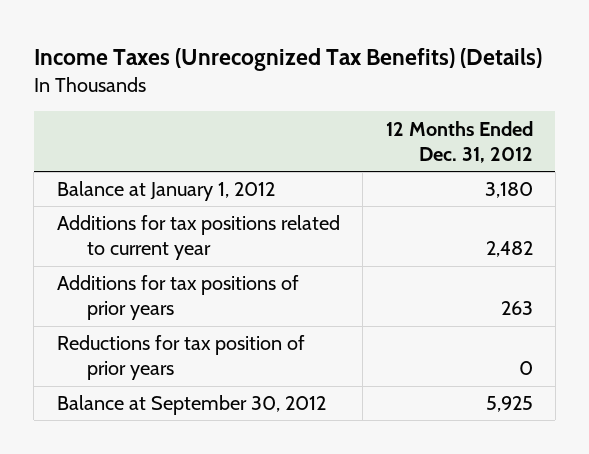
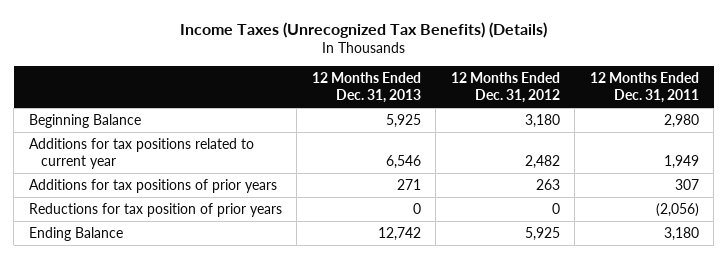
- | 12 Months Ended Dec. 31, 2012
+ | 12 Months Ended Dec. 31, 2013 | 12 Months Ended Dec. 31, 2012 | 12 Months Ended Dec. 31, 2011
- Balance at January 1, 2012 | 3,180
+ Beginning Balance | 5,925 | 3,180 | 2,980
- Balance at September 30, 2012 | 5,925
+ Ending Balance | 12,742 | 5,925 | 3,180

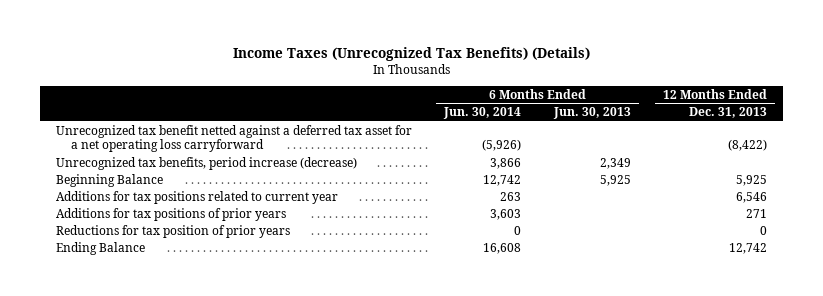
- | 12 Months Ended Dec. 31, 2013 | 12 Months Ended Dec. 31, 2012 | 12 Months Ended Dec. 31, 2011
+ | 6 Months Ended Jun. 30, 2014 | 6 Months Ended Jun. 30, 2013 | 12 Months Ended Dec. 31, 2013
+ Unrecognized tax benefit netted against a deferred tax asset for a net operating loss carryforward | (5,926) | | (8,422)
+ Unrecognized tax benefits, period increase (decrease) | 3,866 | 2,349 |

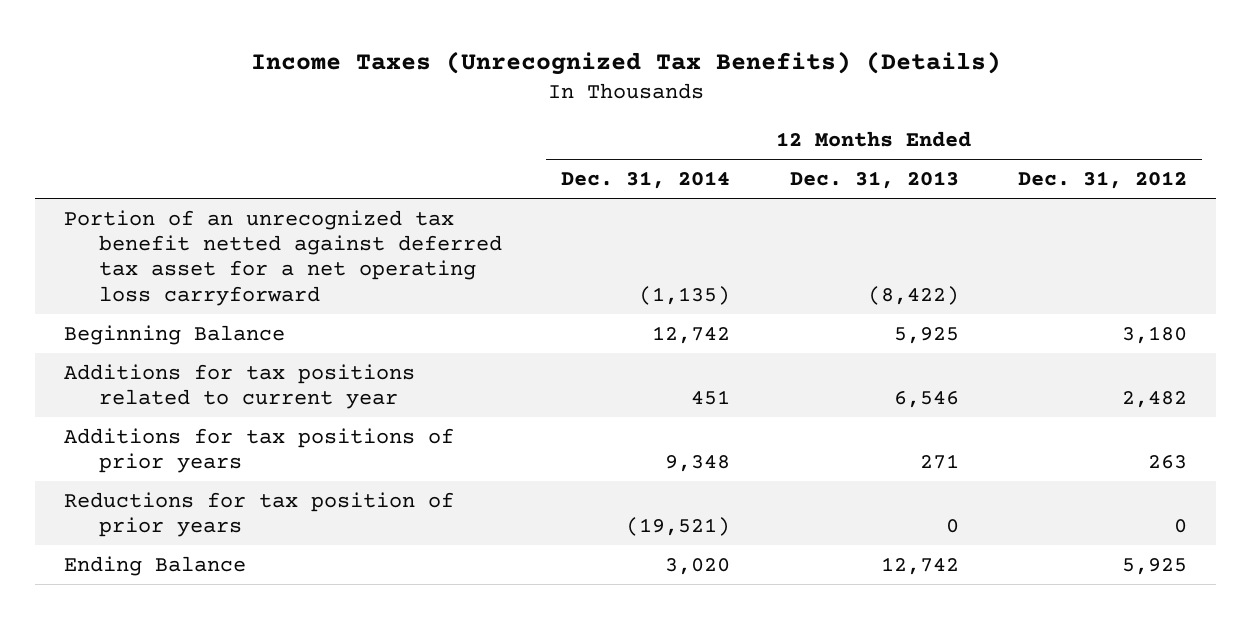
- | 6 Months Ended Jun. 30, 2014 | 6 Months Ended Jun. 30, 2013 | 12 Months Ended Dec. 31, 2013
+ | 12 Months Ended Dec. 31, 2014 | 12 Months Ended Dec. 31, 2013 | 12 Months Ended Dec. 31, 2012
- Unrecognized tax benefit netted against a deferred tax asset for a net operating loss carryforward | (5,926) | | (8,422)
- Unrecognized tax benefits, period increase (decrease) | 3,866 | 2,349 |
+ Portion of an unrecognized tax benefit netted against deferred tax asset for a net operating loss carryforward | (1,135) | (8,422) |

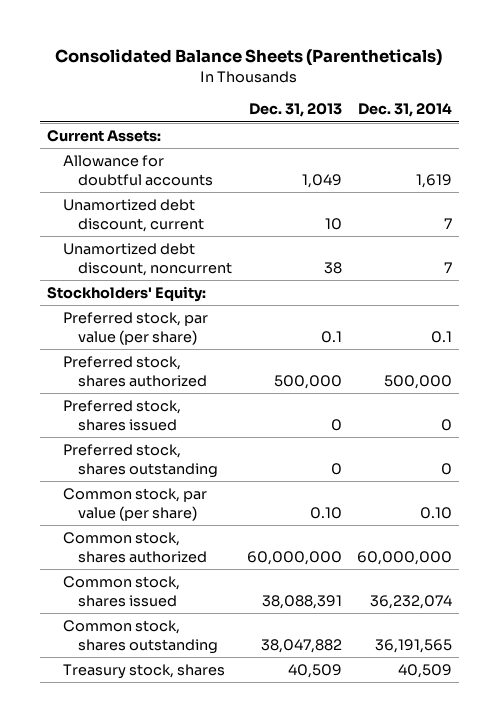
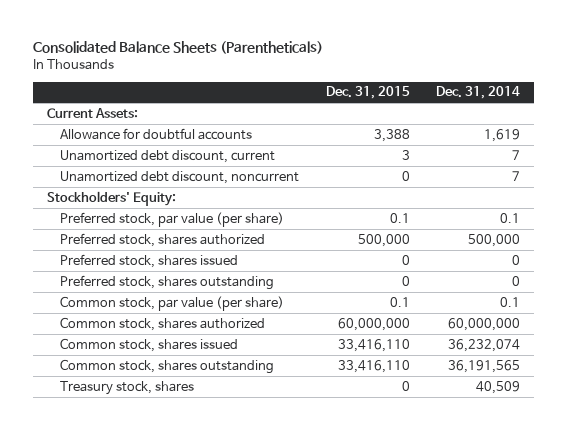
- | Dec. 31, 2013 | Dec. 31, 2014
+ | Dec. 31, 2015 | Dec. 31, 2014
- Common stock, par value (per share) | 0.10 | 0.10
+ Common stock, par value (per share) | 0.1 | 0.1

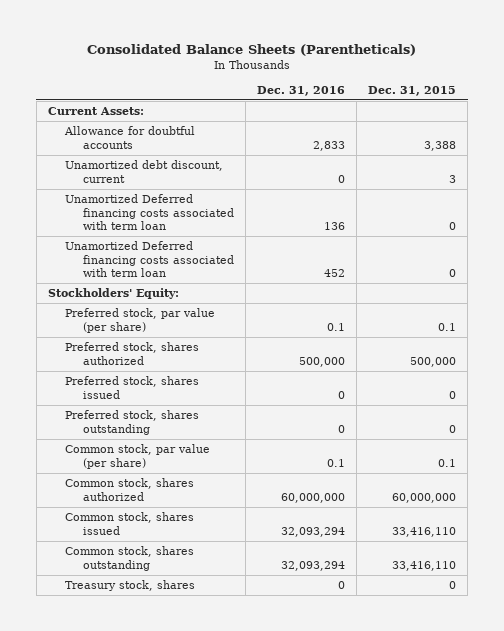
- | Dec. 31, 2015 | Dec. 31, 2014
+ | Dec. 31, 2016 | Dec. 31, 2015
- Unamortized debt discount, noncurrent | 0 | 7
+ Unamortized Deferred financing costs associated with term loan | 136 | 0
+ Unamortized Deferred financing costs associated with term loan | 452 | 0

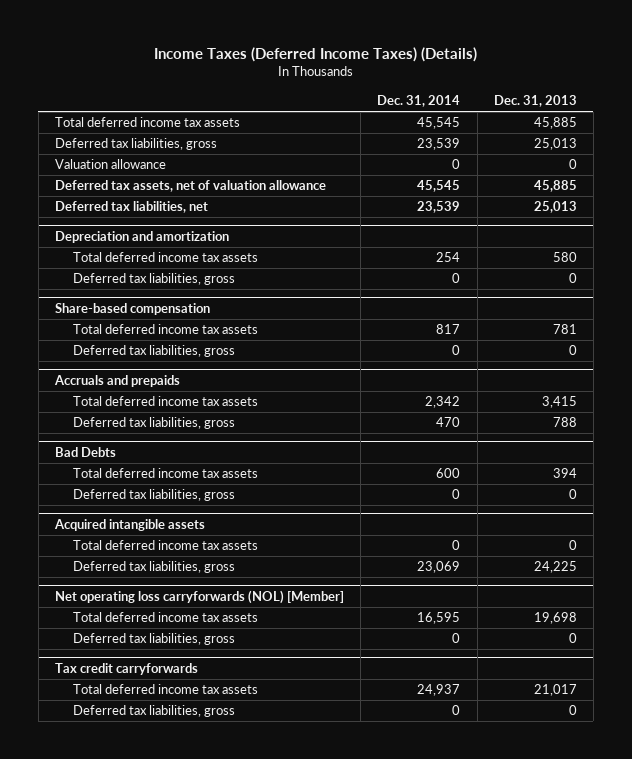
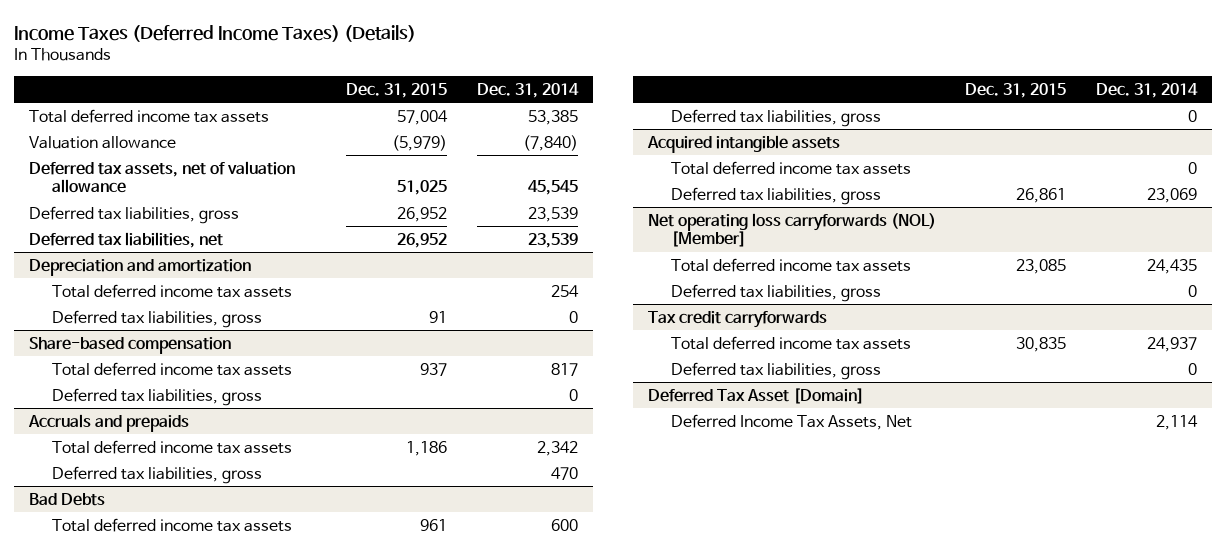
- | Dec. 31, 2014 | Dec. 31, 2013
+ | Dec. 31, 2015 | Dec. 31, 2014
- Total deferred income tax assets | 45,545 | 45,885
- Valuation allowance | 0 | 0
+ Total deferred income tax assets | 57,004 | 53,385
+ Valuation allowance | (5,979) | (7,840)
moved down: Deferred tax liabilities, gross | 26,952 | 23,539
@ Net operating loss carryforwards (NOL) [Member]
- Total deferred income tax assets | 16,595 | 19,698
+ Total deferred income tax assets | 23,085 | 24,435
+ Deferred Tax Asset [Domain]
+ Deferred Income Tax Assets, Net | | 2,114

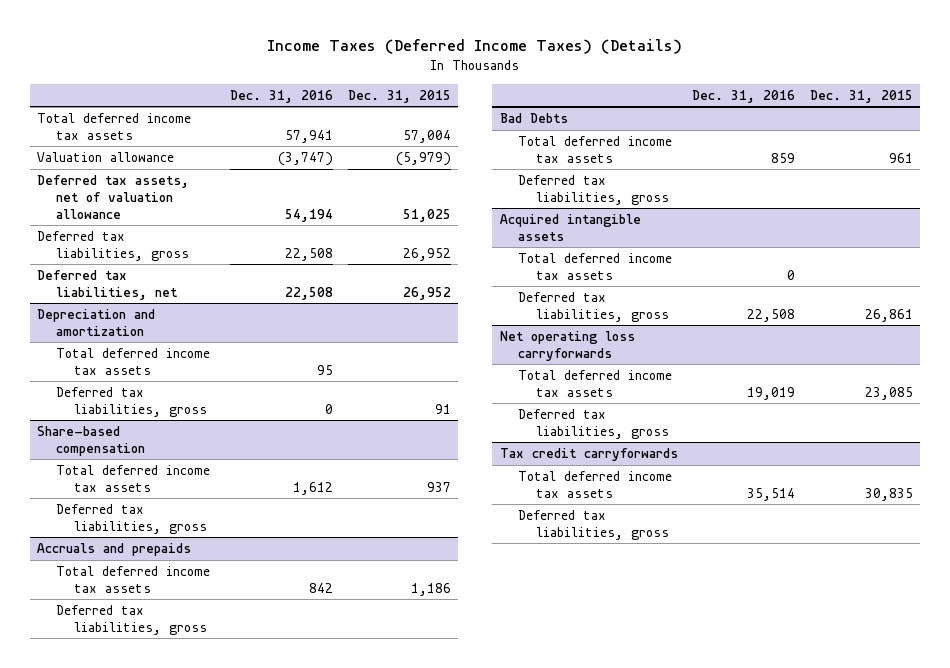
- | Dec. 31, 2015 | Dec. 31, 2014
+ | Dec. 31, 2016 | Dec. 31, 2015
- Net operating loss carryforwards (NOL) [Member]
+ Net operating loss carryforwards
- Deferred Tax Asset [Domain]
- Deferred Income Tax Assets, Net | | 2,114

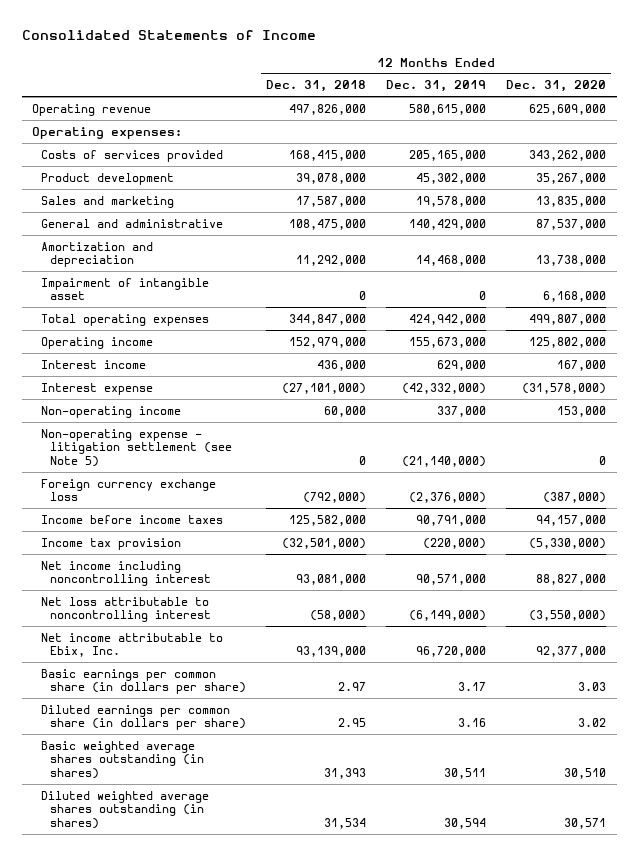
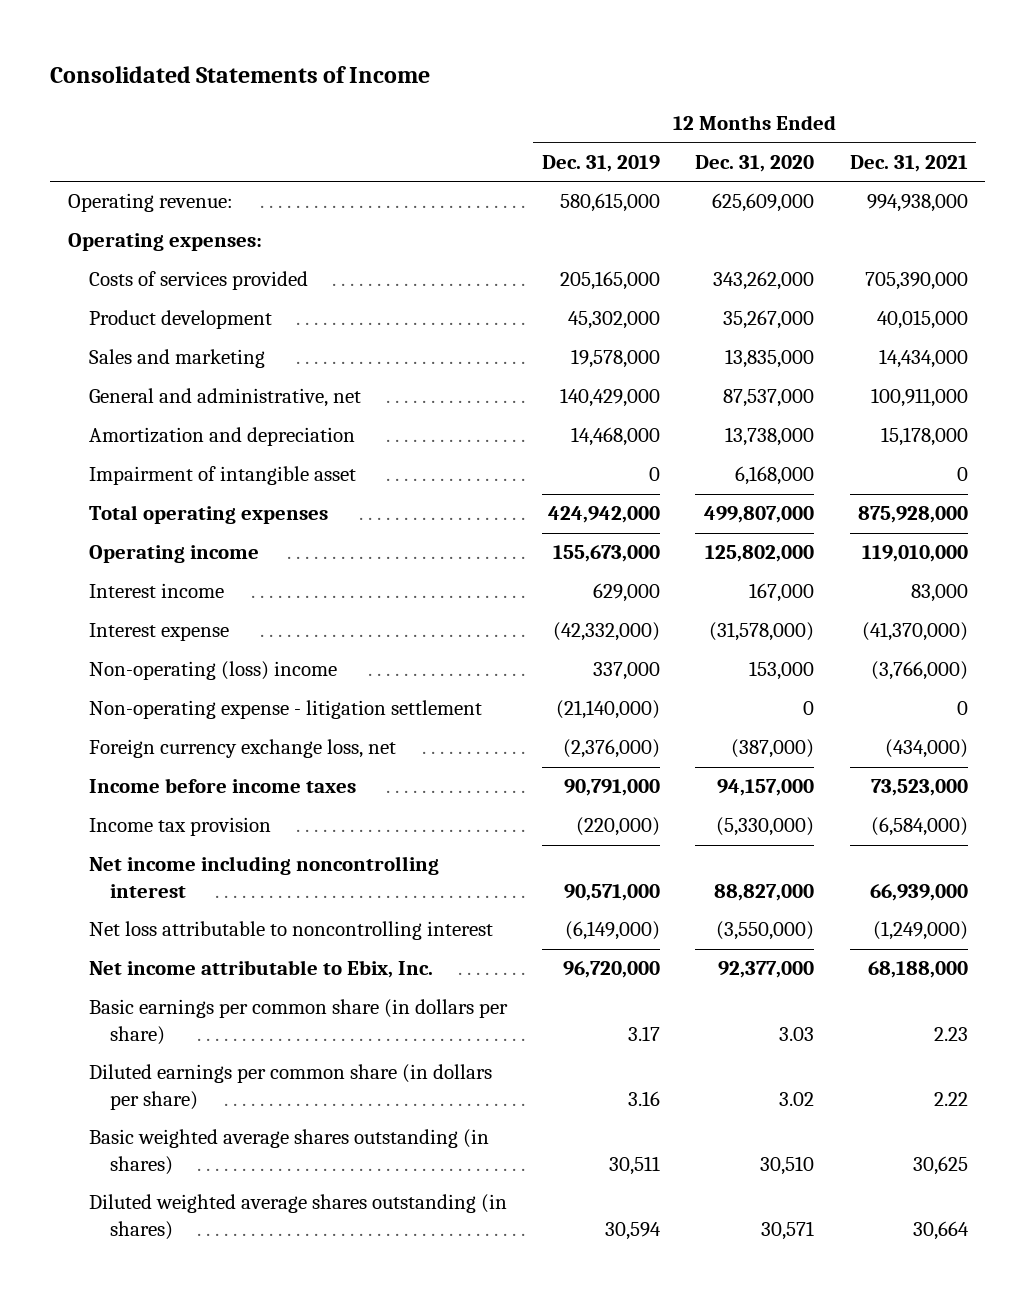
- | 12 Months Ended Dec. 31, 2018 | 12 Months Ended Dec. 31, 2019 | 12 Months Ended Dec. 31, 2020
+ | 12 Months Ended Dec. 31, 2019 | 12 Months Ended Dec. 31, 2020 | 12 Months Ended Dec. 31, 2021
- Operating revenue | 497,826,000 | 580,615,000 | 625,609,000
+ Operating revenue: | 580,615,000 | 625,609,000 | 994,938,000
- General and administrative | 108,475,000 | 140,429,000 | 87,537,000
+ General and administrative, net | 140,429,000 | 87,537,000 | 100,911,000
- Non-operating income | 60,000 | 337,000 | 153,000
- Non-operating expense - litigation settlement (see Note 5) | 0 | (21,140,000) | 0
- Foreign currency exchange loss | (792,000) | (2,376,000) | (387,000)
+ Non-operating (loss) income | 337,000 | 153,000 | (3,766,000)
+ Non-operating expense - litigation settlement | (21,140,000) | 0 | 0
+ Foreign currency exchange loss, net | (2,376,000) | (387,000) | (434,000)

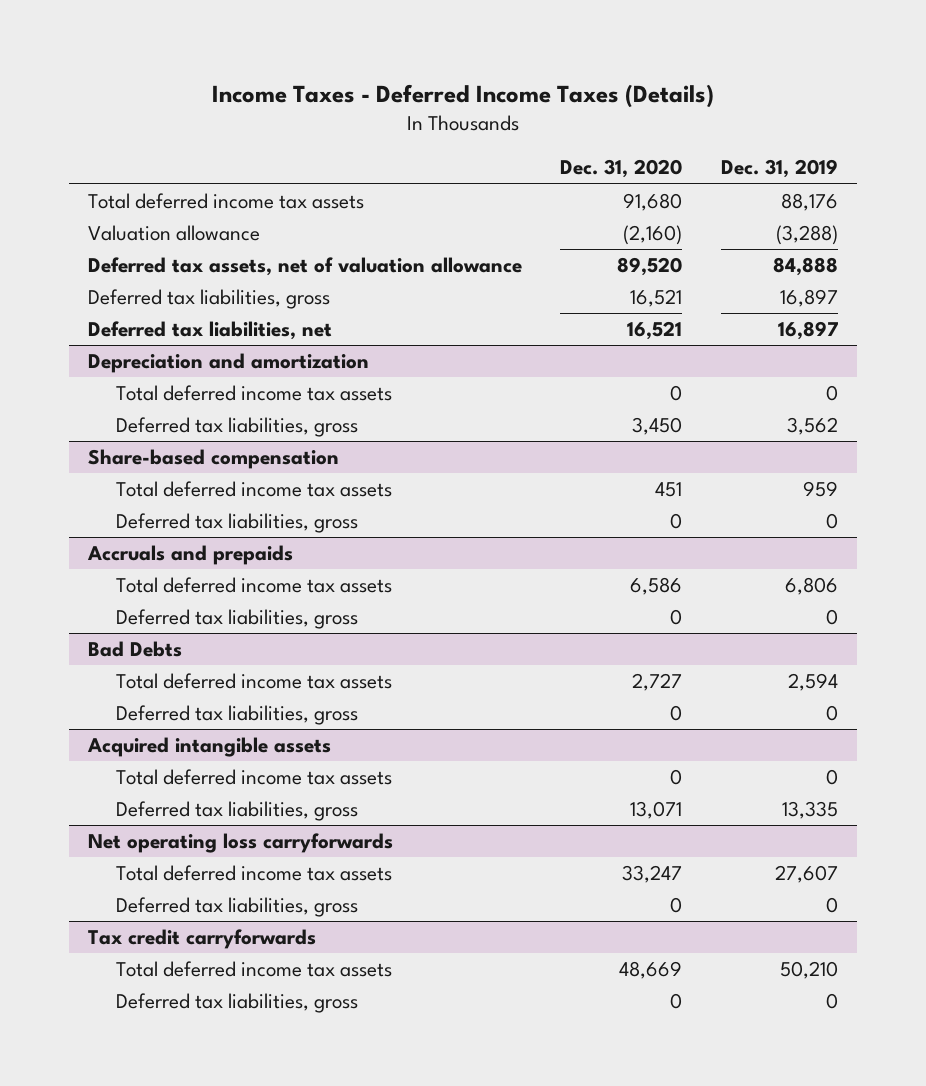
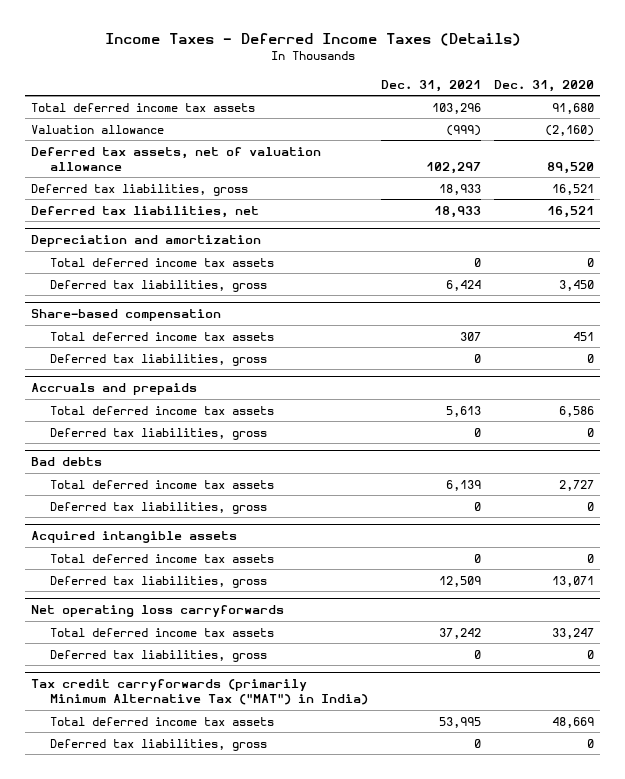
- | Dec. 31, 2020 | Dec. 31, 2019
+ | Dec. 31, 2021 | Dec. 31, 2020
- Bad Debts
+ Bad debts
- Tax credit carryforwards
+ Tax credit carryforwards (primarily Minimum Alternative Tax ("MAT") in India)

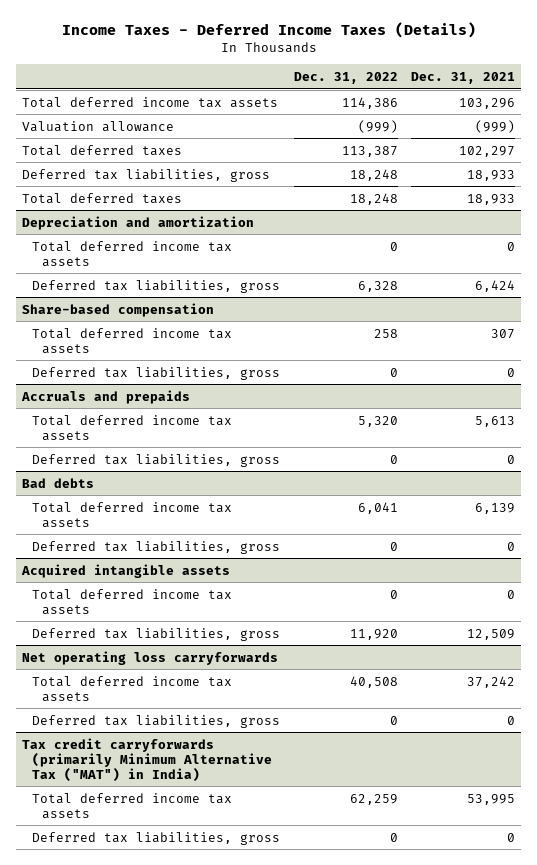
- | Dec. 31, 2021 | Dec. 31, 2020
+ | Dec. 31, 2022 | Dec. 31, 2021
- Deferred tax assets, net of valuation allowance | 102,297 | 89,520
+ Total deferred taxes | 113,387 | 102,297
- Deferred tax liabilities, net | 18,933 | 16,521
+ Total deferred taxes | 18,248 | 18,933

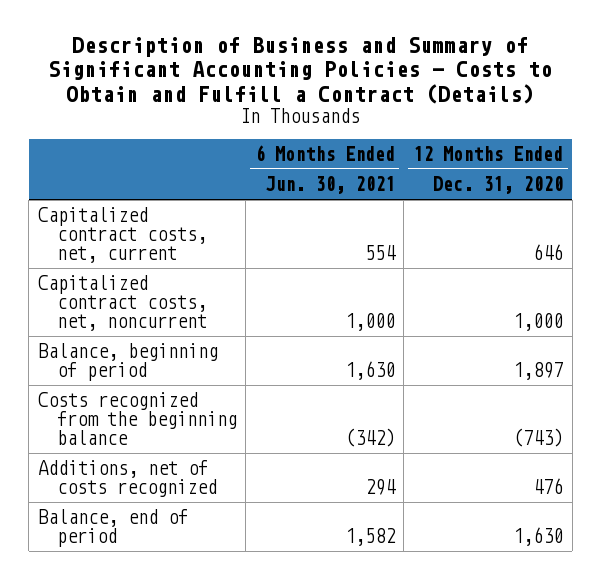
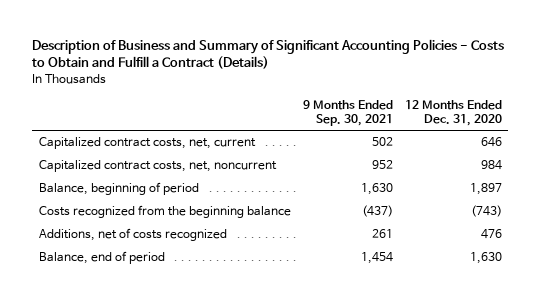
- | 6 Months Ended Jun. 30, 2021 | 12 Months Ended Dec. 31, 2020
+ | 9 Months Ended Sep. 30, 2021 | 12 Months Ended Dec. 31, 2020
- Capitalized contract costs, net, noncurrent | 1,000 | 1,000
+ Capitalized contract costs, net, noncurrent | 952 | 984

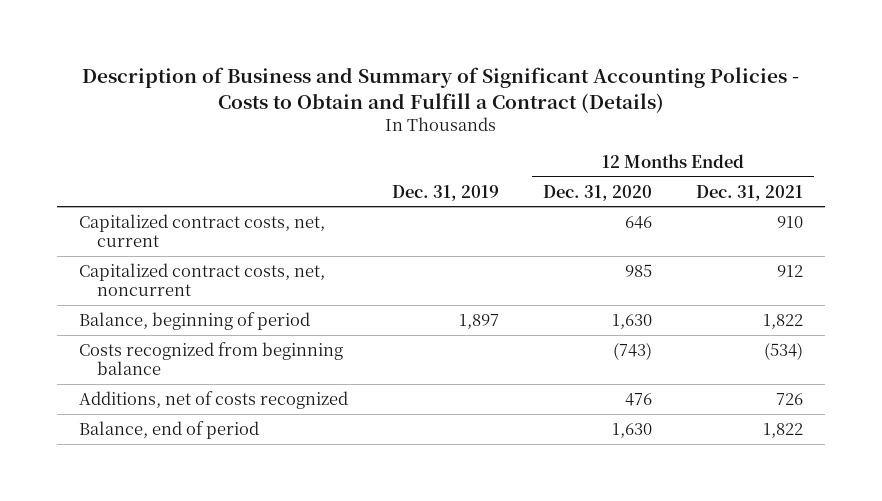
- | 9 Months Ended Sep. 30, 2021 | 12 Months Ended Dec. 31, 2020
+ | Dec. 31, 2019 | 12 Months Ended Dec. 31, 2020 | 12 Months Ended Dec. 31, 2021
- Capitalized contract costs, net, noncurrent | 952 | 984
- Balance, beginning of period | 1,630 | 1,897
- Costs recognized from the beginning balance | (437) | (743)
+ Capitalized contract costs, net, noncurrent | | 985 | 912
+ Balance, beginning of period | 1,897 | 1,630 | 1,822
+ Costs recognized from beginning balance | | (743) | (534)

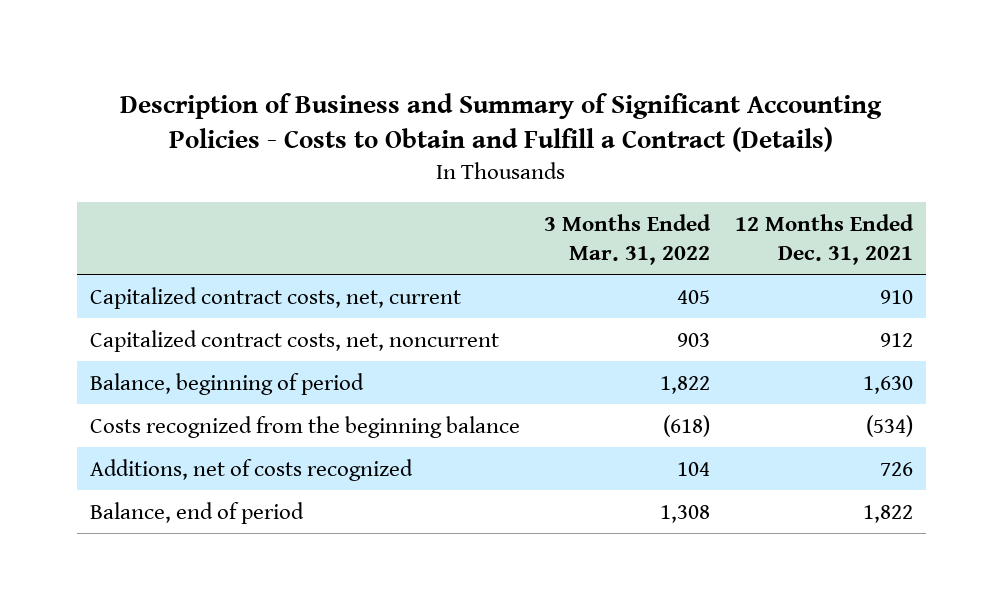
- | Dec. 31, 2019 | 12 Months Ended Dec. 31, 2020 | 12 Months Ended Dec. 31, 2021
+ | 3 Months Ended Mar. 31, 2022 | 12 Months Ended Dec. 31, 2021
- Balance, beginning of period | 1,897 | 1,630 | 1,822
- Costs recognized from beginning balance | | (743) | (534)
+ Balance, beginning of period | 1,822 | 1,630
+ Costs recognized from the beginning balance | (618) | (534)

